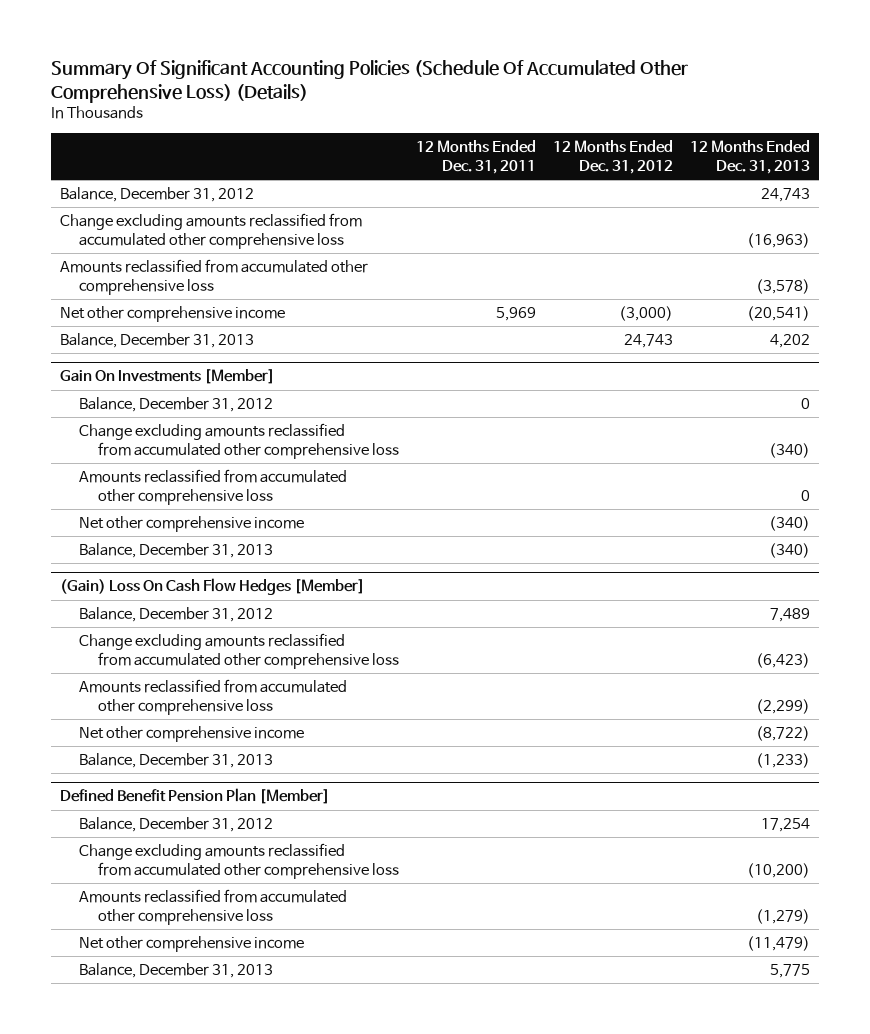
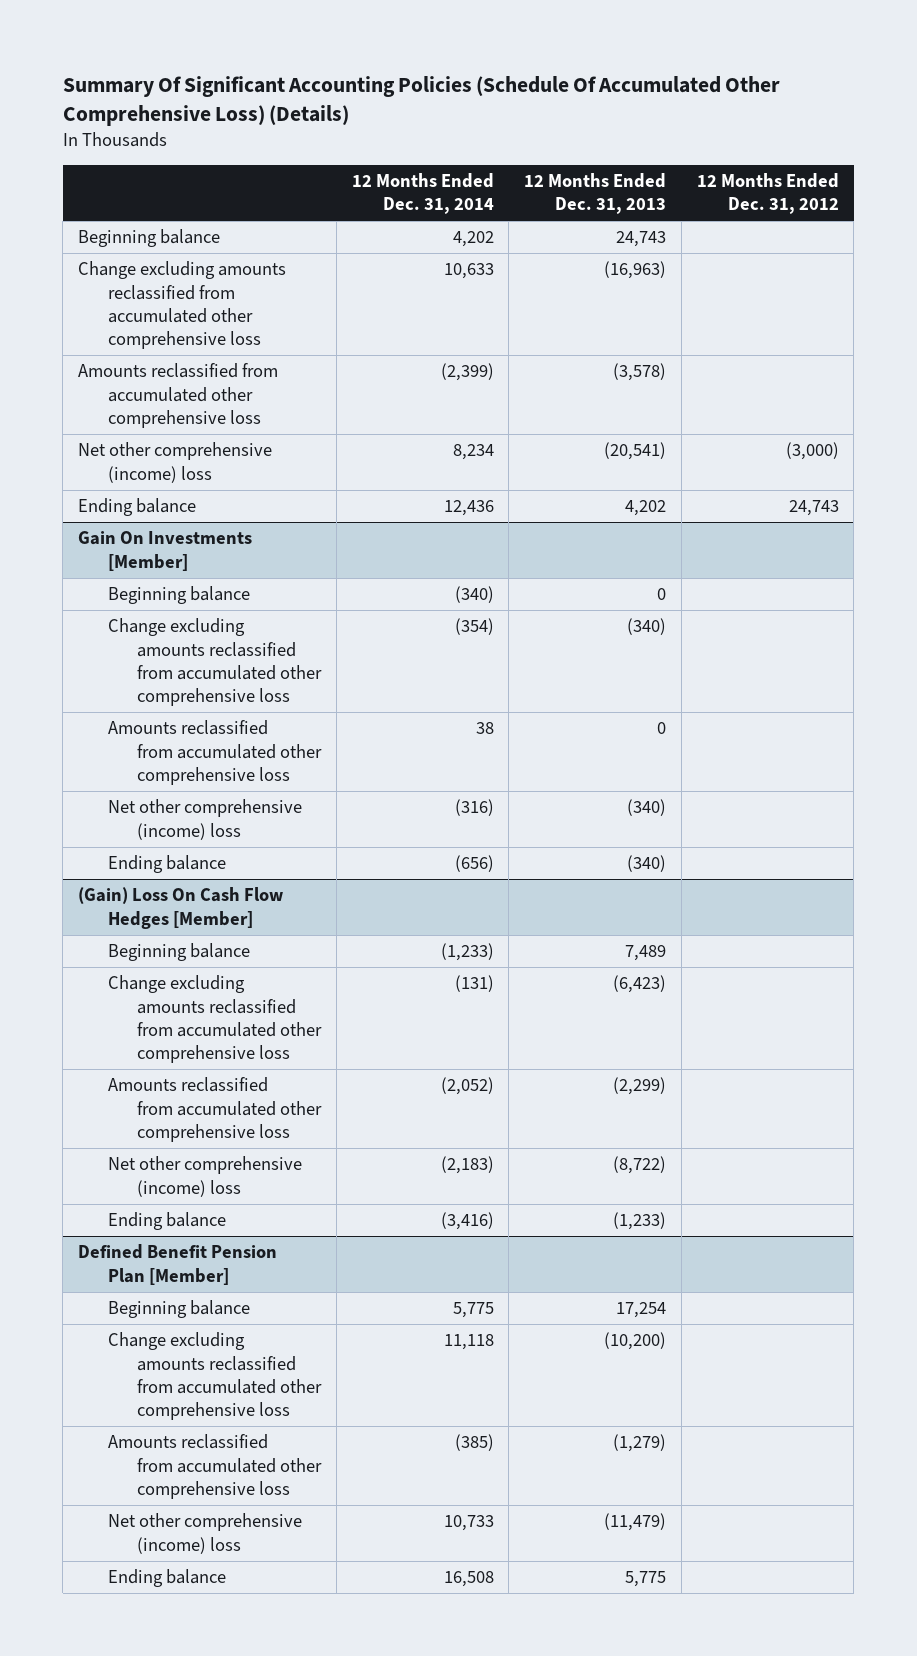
- | 12 Months Ended Dec. 31, 2011 | 12 Months Ended Dec. 31, 2012 | 12 Months Ended Dec. 31, 2013
+ | 12 Months Ended Dec. 31, 2014 | 12 Months Ended Dec. 31, 2013 | 12 Months Ended Dec. 31, 2012
- Balance, December 31, 2012 | | | 24,743
+ Beginning balance | 4,202 | 24,743 |
- Net other comprehensive income | 5,969 | (3,000) | (20,541)
- Balance, December 31, 2013 | | 24,743 | 4,202
+ Net other comprehensive (income) loss | 8,234 | (20,541) | (3,000)
+ Ending balance | 12,436 | 4,202 | 24,743
@ Gain On Investments [Member]
- Balance, December 31, 2012 | | | 0
+ Beginning balance | (340) | 0 |
- Net other comprehensive income | | | (340)
- Balance, December 31, 2013 | | | (340)
+ Net other comprehensive (income) loss | (316) | (340) |
+ Ending balance | (656) | (340) |
@ (Gain) Loss On Cash Flow Hedges [Member]
- Balance, December 31, 2012 | | | 7,489
+ Beginning balance | (1,233) | 7,489 |
- Net other comprehensive income | | | (8,722)
- Balance, December 31, 2013 | | | (1,233)
+ Net other comprehensive (income) loss | (2,183) | (8,722) |
+ Ending balance | (3,416) | (1,233) |
@ Defined Benefit Pension Plan [Member]
- Balance, December 31, 2012 | | | 17,254
+ Beginning balance | 5,775 | 17,254 |
- Net other comprehensive income | | | (11,479)
- Balance, December 31, 2013 | | | 5,775
+ Net other comprehensive (income) loss | 10,733 | (11,479) |
+ Ending balance | 16,508 | 5,775 |

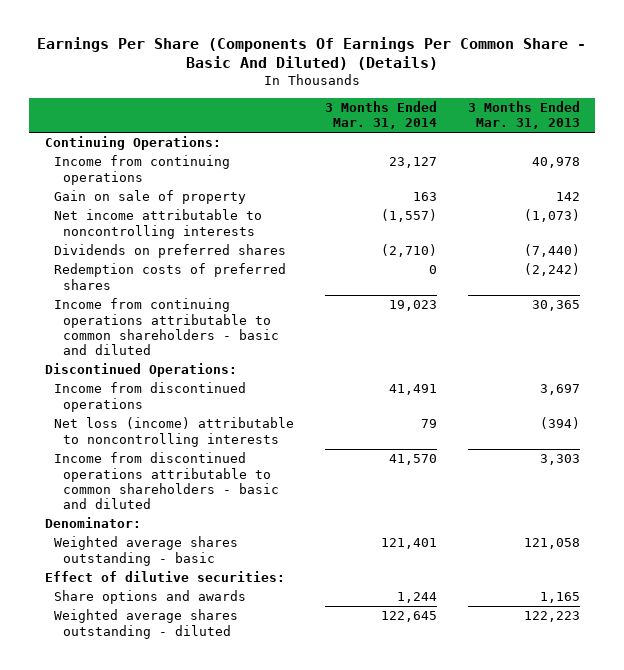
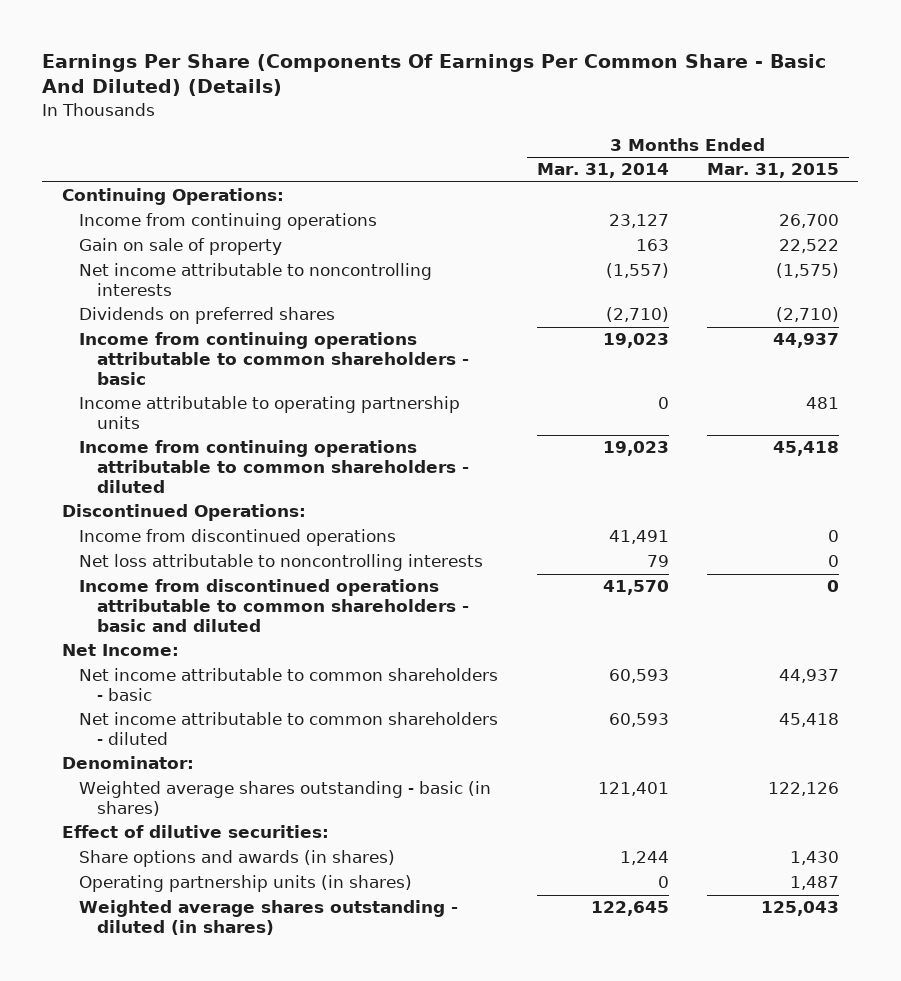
- | 3 Months Ended Mar. 31, 2014 | 3 Months Ended Mar. 31, 2013
+ | 3 Months Ended Mar. 31, 2014 | 3 Months Ended Mar. 31, 2015
- Redemption costs of preferred shares | 0 | (2,242)
- Income from continuing operations attributable to common shareholders - basic and diluted | 19,023 | 30,365
+ Income from continuing operations attributable to common shareholders - basic | 19,023 | 44,937
+ Income attributable to operating partnership units | 0 | 481
+ Income from continuing operations attributable to common shareholders - diluted | 19,023 | 45,418
- Net loss (income) attributable to noncontrolling interests | 79 | (394)
+ Net loss attributable to noncontrolling interests | 79 | 0
+ Net Income:
+ Net income attributable to common shareholders - basic | 60,593 | 44,937
+ Net income attributable to common shareholders - diluted | 60,593 | 45,418
- Weighted average shares outstanding - basic | 121,401 | 121,058
+ Weighted average shares outstanding - basic (in shares) | 121,401 | 122,126
- Share options and awards | 1,244 | 1,165
- Weighted average shares outstanding - diluted | 122,645 | 122,223
+ Share options and awards (in shares) | 1,244 | 1,430
+ Operating partnership units (in shares) | 0 | 1,487
+ Weighted average shares outstanding - diluted (in shares) | 122,645 | 125,043

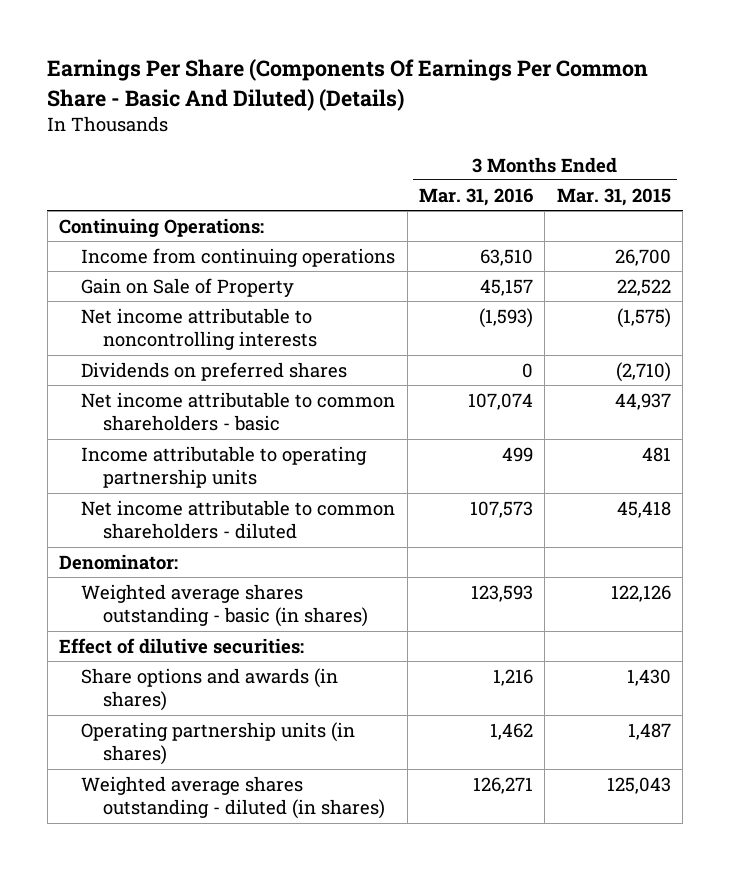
- | 3 Months Ended Mar. 31, 2014 | 3 Months Ended Mar. 31, 2015
+ | 3 Months Ended Mar. 31, 2016 | 3 Months Ended Mar. 31, 2015
- Gain on sale of property | 163 | 22,522
+ Gain on Sale of Property | 45,157 | 22,522
- Income from continuing operations attributable to common shareholders - basic | 19,023 | 44,937
- Income from continuing operations attributable to common shareholders - diluted | 19,023 | 45,418
- Discontinued Operations:
- Income from discontinued operations | 41,491 | 0
- Net loss attributable to noncontrolling interests | 79 | 0
- Income from discontinued operations attributable to common shareholders - basic and diluted | 41,570 | 0
- Net Income:
moved down: Income attributable to operating partnership units | 499 | 481

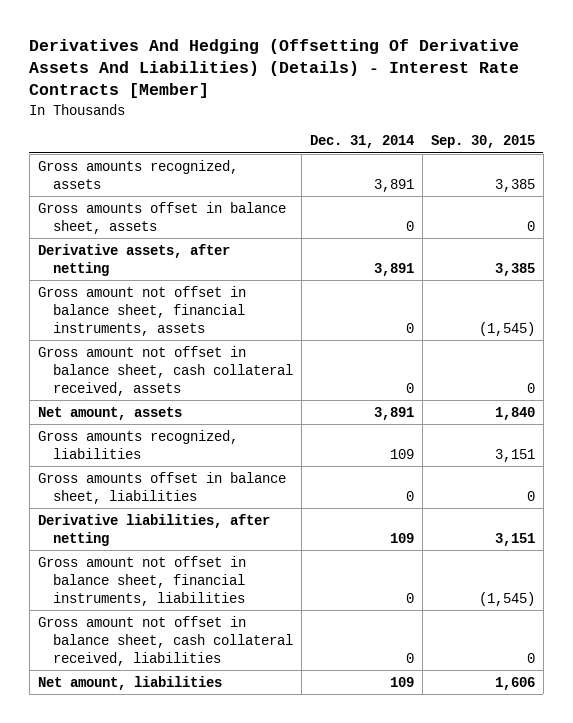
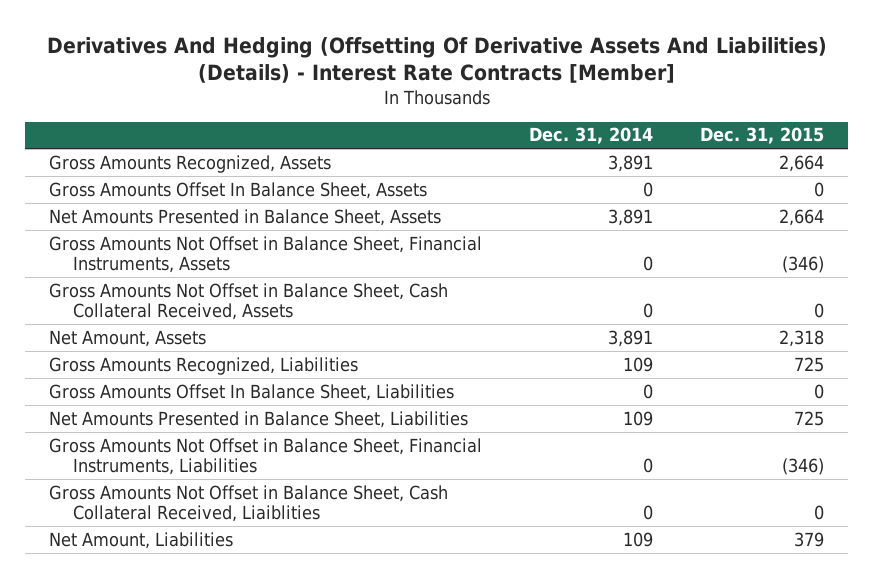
- | Dec. 31, 2014 | Sep. 30, 2015
+ | Dec. 31, 2014 | Dec. 31, 2015
- Gross amounts recognized, assets | 3,891 | 3,385
- Gross amounts offset in balance sheet, assets | 0 | 0
- Derivative assets, after netting | 3,891 | 3,385
- Gross amount not offset in balance sheet, financial instruments, assets | 0 | (1,545)
- Gross amount not offset in balance sheet, cash collateral received, assets | 0 | 0
- Net amount, assets | 3,891 | 1,840
- Gross amounts recognized, liabilities | 109 | 3,151
- Gross amounts offset in balance sheet, liabilities | 0 | 0
- Derivative liabilities, after netting | 109 | 3,151
- Gross amount not offset in balance sheet, financial instruments, liabilities | 0 | (1,545)
- Gross amount not offset in balance sheet, cash collateral received, liabilities | 0 | 0
- Net amount, liabilities | 109 | 1,606
+ Gross Amounts Recognized, Assets | 3,891 | 2,664
+ Gross Amounts Offset In Balance Sheet, Assets | 0 | 0
+ Net Amounts Presented in Balance Sheet, Assets | 3,891 | 2,664
+ Gross Amounts Not Offset in Balance Sheet, Financial Instruments, Assets | 0 | (346)
+ Gross Amounts Not Offset in Balance Sheet, Cash Collateral Received, Assets | 0 | 0
+ Net Amount, Assets | 3,891 | 2,318
+ Gross Amounts Recognized, Liabilities | 109 | 725
+ Gross Amounts Offset In Balance Sheet, Liabilities | 0 | 0
+ Net Amounts Presented in Balance Sheet, Liabilities | 109 | 725
+ Gross Amounts Not Offset in Balance Sheet, Financial Instruments, Liabilities | 0 | (346)
+ Gross Amounts Not Offset in Balance Sheet, Cash Collateral Received, Liaiblities | 0 | 0
+ Net Amount, Liabilities | 109 | 379

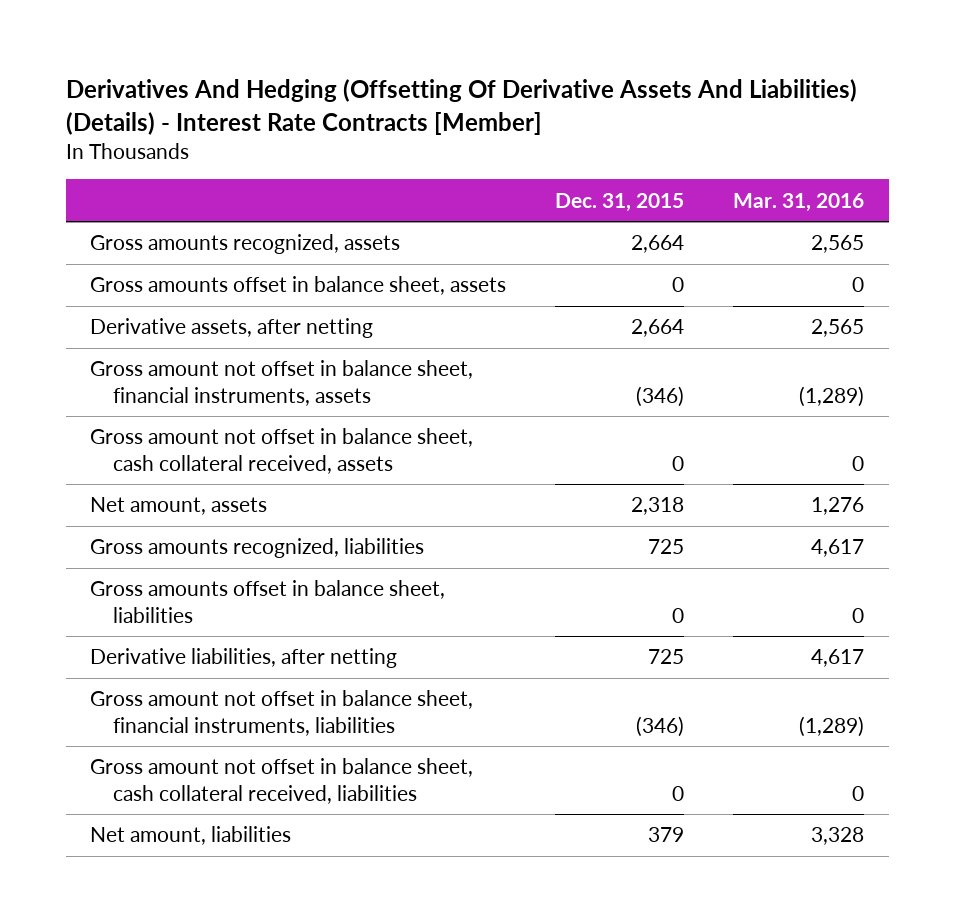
- | Dec. 31, 2014 | Dec. 31, 2015
+ | Dec. 31, 2015 | Mar. 31, 2016
- Gross Amounts Recognized, Assets | 3,891 | 2,664
- Gross Amounts Offset In Balance Sheet, Assets | 0 | 0
- Net Amounts Presented in Balance Sheet, Assets | 3,891 | 2,664
- Gross Amounts Not Offset in Balance Sheet, Financial Instruments, Assets | 0 | (346)
- Gross Amounts Not Offset in Balance Sheet, Cash Collateral Received, Assets | 0 | 0
- Net Amount, Assets | 3,891 | 2,318
- Gross Amounts Recognized, Liabilities | 109 | 725
- Gross Amounts Offset In Balance Sheet, Liabilities | 0 | 0
- Net Amounts Presented in Balance Sheet, Liabilities | 109 | 725
- Gross Amounts Not Offset in Balance Sheet, Financial Instruments, Liabilities | 0 | (346)
- Gross Amounts Not Offset in Balance Sheet, Cash Collateral Received, Liaiblities | 0 | 0
- Net Amount, Liabilities | 109 | 379
+ Gross amounts recognized, assets | 2,664 | 2,565
+ Gross amounts offset in balance sheet, assets | 0 | 0
+ Derivative assets, after netting | 2,664 | 2,565
+ Gross amount not offset in balance sheet, financial instruments, assets | (346) | (1,289)
+ Gross amount not offset in balance sheet, cash collateral received, assets | 0 | 0
+ Net amount, assets | 2,318 | 1,276
+ Gross amounts recognized, liabilities | 725 | 4,617
+ Gross amounts offset in balance sheet, liabilities | 0 | 0
+ Derivative liabilities, after netting | 725 | 4,617
+ Gross amount not offset in balance sheet, financial instruments, liabilities | (346) | (1,289)
+ Gross amount not offset in balance sheet, cash collateral received, liabilities | 0 | 0
+ Net amount, liabilities | 379 | 3,328

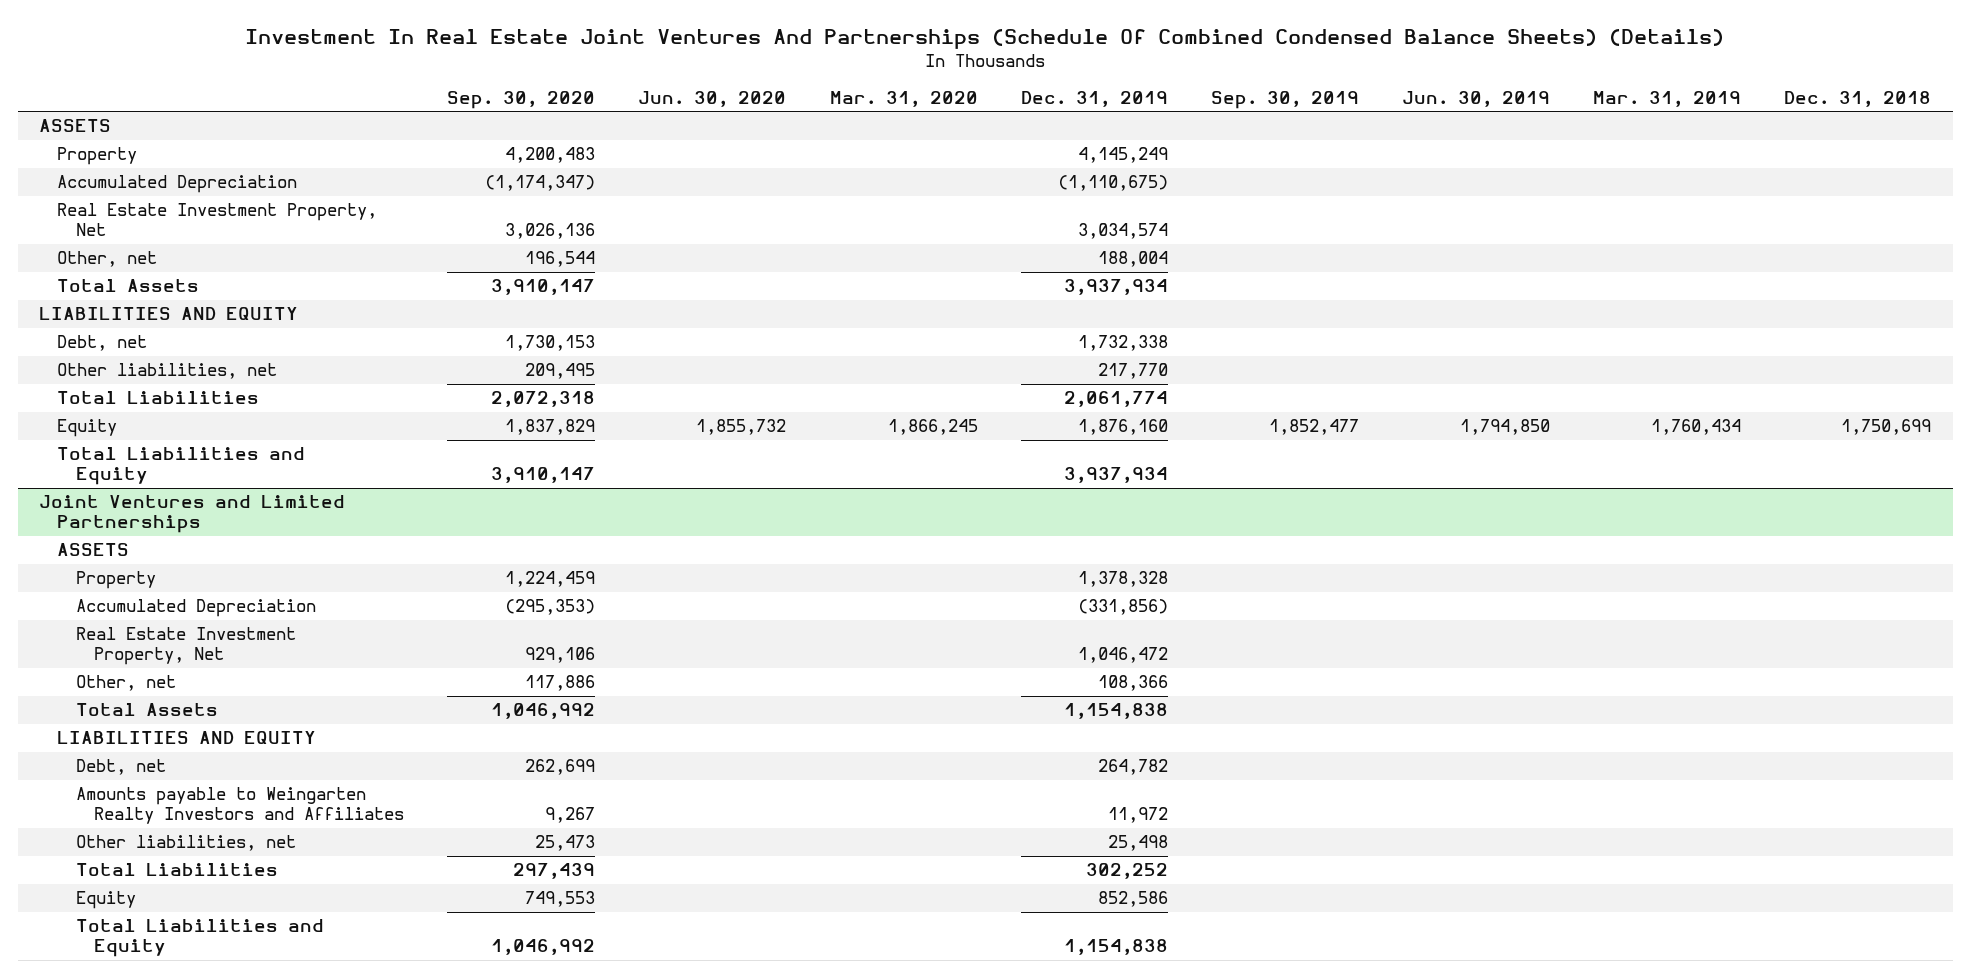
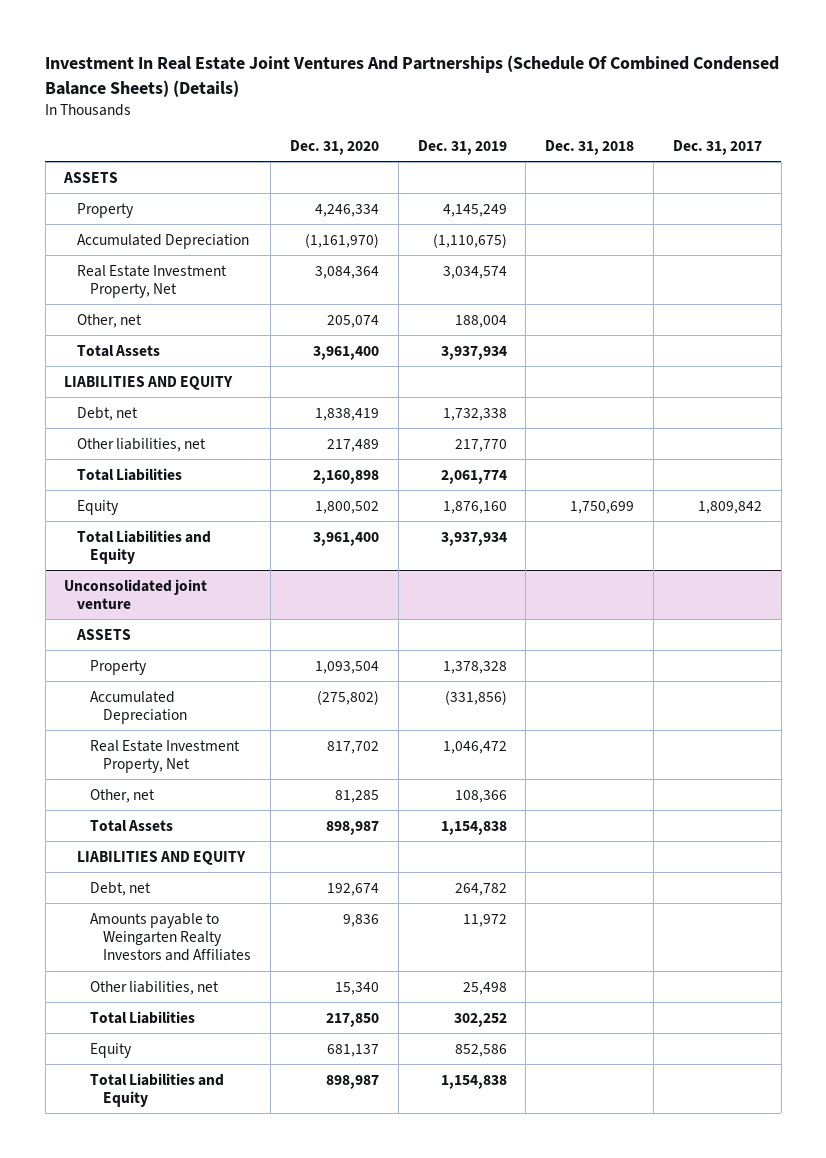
- | Sep. 30, 2020 | Jun. 30, 2020 | Mar. 31, 2020 | Dec. 31, 2019 | Sep. 30, 2019 | Jun. 30, 2019 | Mar. 31, 2019 | Dec. 31, 2018
+ | Dec. 31, 2020 | Dec. 31, 2019 | Dec. 31, 2018 | Dec. 31, 2017
- Joint Ventures and Limited Partnerships
+ Unconsolidated joint venture

